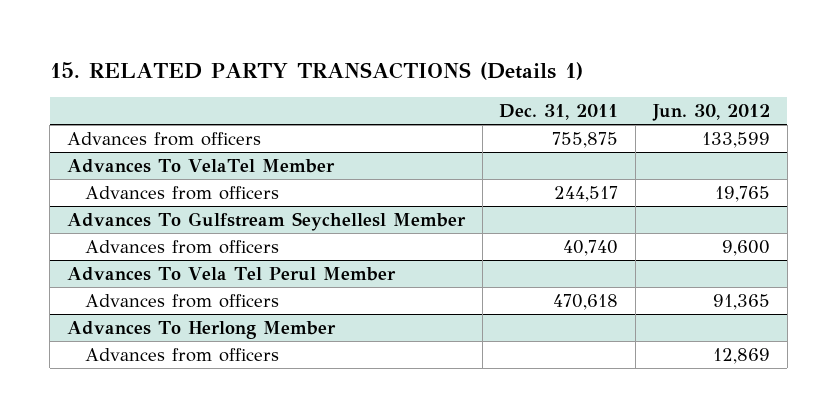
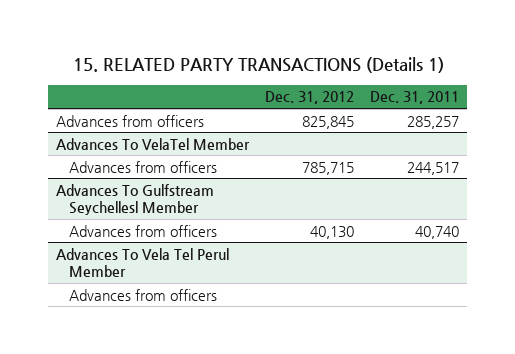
- | Dec. 31, 2011 | Jun. 30, 2012
+ | Dec. 31, 2012 | Dec. 31, 2011
- Advances from officers | 755,875 | 133,599
+ Advances from officers | 825,845 | 285,257
@ Advances To Vela Tel Perul Member
- Advances from officers | 470,618 | 91,365
- Advances To Herlong Member

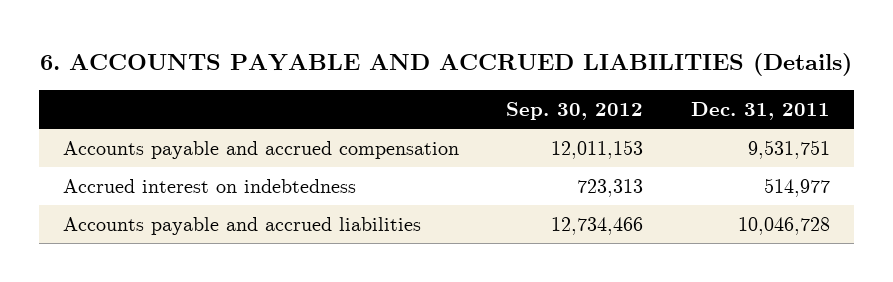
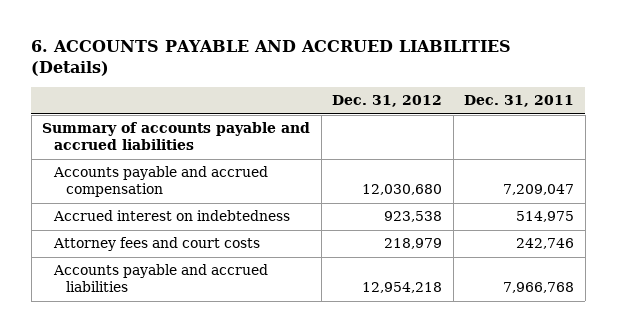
- | Sep. 30, 2012 | Dec. 31, 2011
+ | Dec. 31, 2012 | Dec. 31, 2011
- Accounts payable and accrued compensation | 12,011,153 | 9,531,751
- Accrued interest on indebtedness | 723,313 | 514,977
- Accounts payable and accrued liabilities | 12,734,466 | 10,046,728
+ Summary of accounts payable and accrued liabilities
+ Accounts payable and accrued compensation | 12,030,680 | 7,209,047
+ Accrued interest on indebtedness | 923,538 | 514,975
+ Attorney fees and court costs | 218,979 | 242,746
+ Accounts payable and accrued liabilities | 12,954,218 | 7,966,768

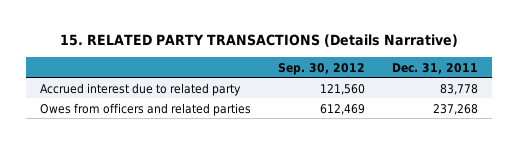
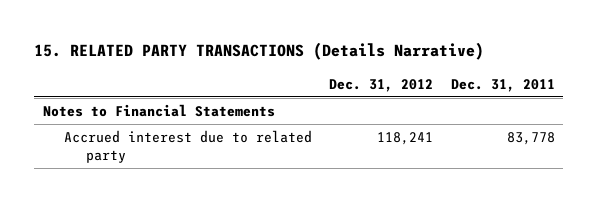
- | Sep. 30, 2012 | Dec. 31, 2011
+ | Dec. 31, 2012 | Dec. 31, 2011
+ Notes to Financial Statements
- Owes from officers and related parties | 612,469 | 237,268

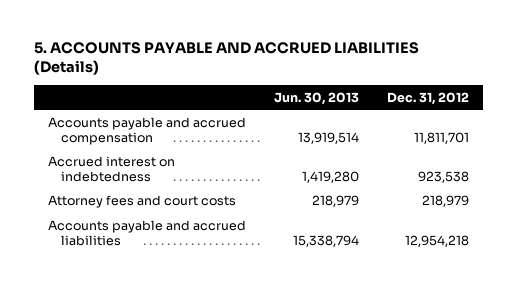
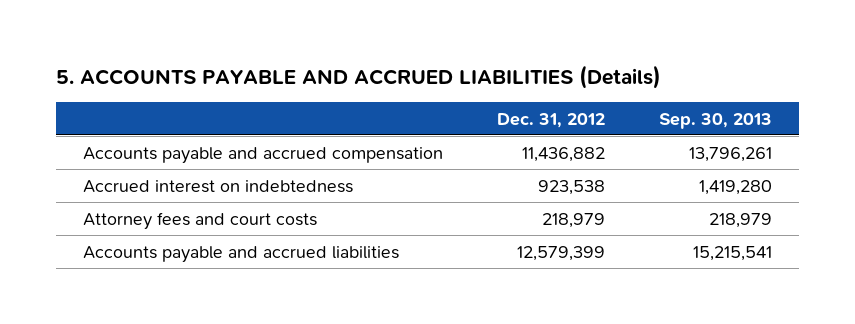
- | Jun. 30, 2013 | Dec. 31, 2012
+ | Dec. 31, 2012 | Sep. 30, 2013
- Accounts payable and accrued compensation | 13,919,514 | 11,811,701
+ Accounts payable and accrued compensation | 11,436,882 | 13,796,261
- Accounts payable and accrued liabilities | 15,338,794 | 12,954,218
+ Accounts payable and accrued liabilities | 12,579,399 | 15,215,541

